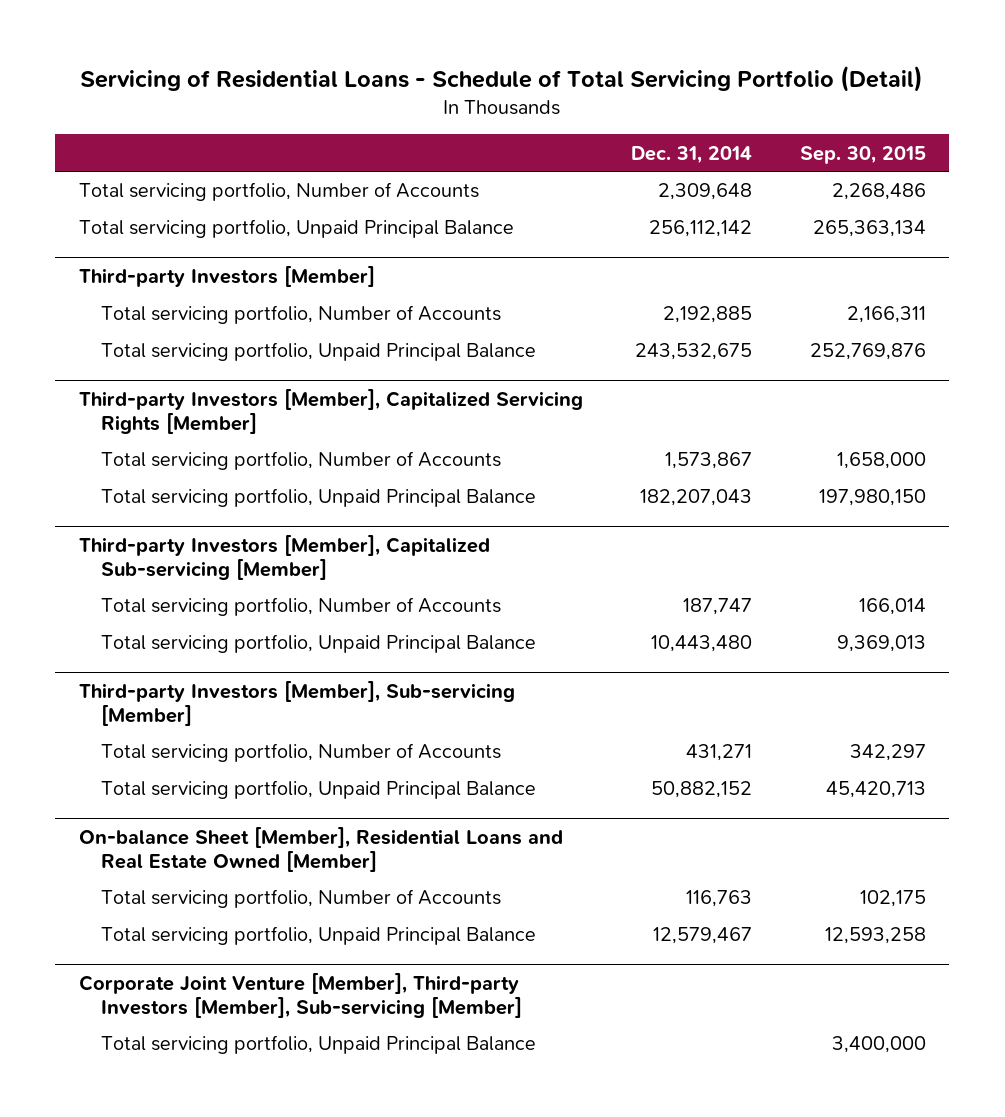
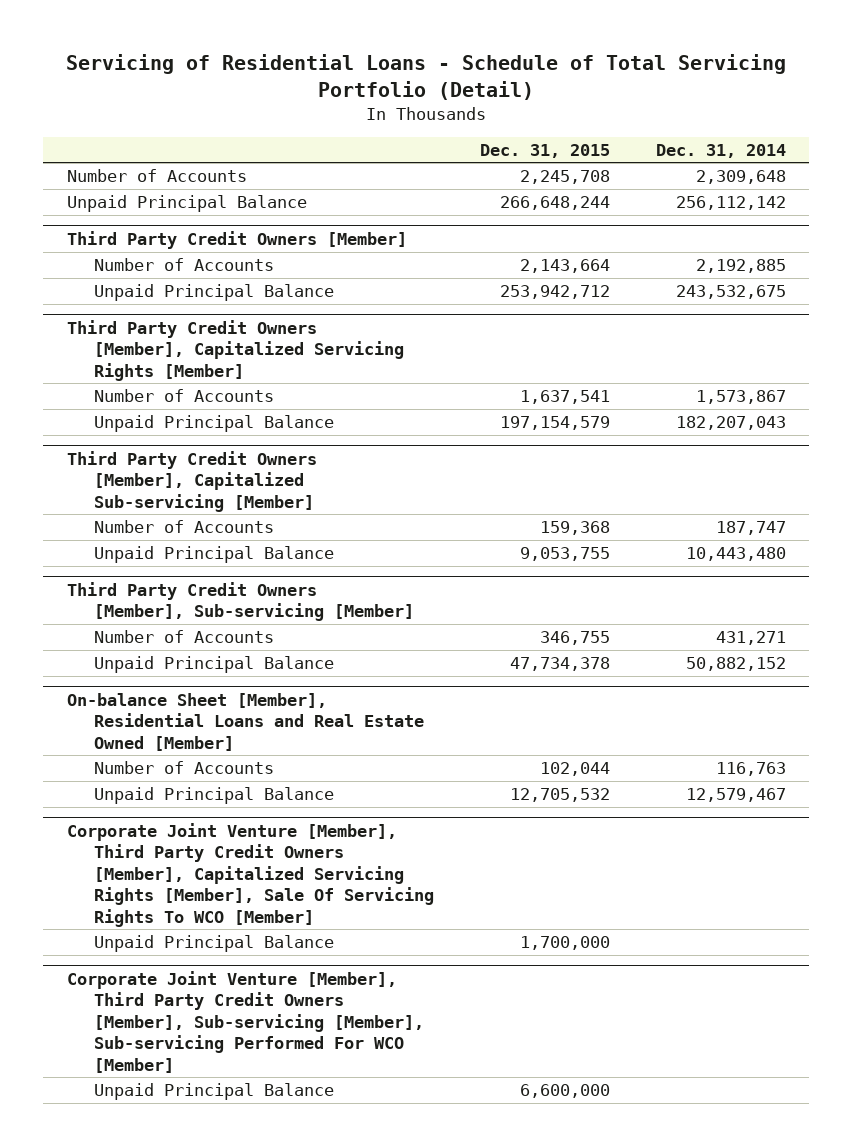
- | Dec. 31, 2014 | Sep. 30, 2015
+ | Dec. 31, 2015 | Dec. 31, 2014
- Total servicing portfolio, Number of Accounts | 2,309,648 | 2,268,486
- Total servicing portfolio, Unpaid Principal Balance | 256,112,142 | 265,363,134
- Third-party Investors [Member]
- Total servicing portfolio, Number of Accounts | 2,192,885 | 2,166,311
- Total servicing portfolio, Unpaid Principal Balance | 243,532,675 | 252,769,876
- Third-party Investors [Member], Capitalized Servicing Rights [Member]
- Total servicing portfolio, Number of Accounts | 1,573,867 | 1,658,000
- Total servicing portfolio, Unpaid Principal Balance | 182,207,043 | 197,980,150
- Third-party Investors [Member], Capitalized Sub-servicing [Member]
- Total servicing portfolio, Number of Accounts | 187,747 | 166,014
- Total servicing portfolio, Unpaid Principal Balance | 10,443,480 | 9,369,013
- Third-party Investors [Member], Sub-servicing [Member]
- Total servicing portfolio, Number of Accounts | 431,271 | 342,297
- Total servicing portfolio, Unpaid Principal Balance | 50,882,152 | 45,420,713
+ Number of Accounts | 2,245,708 | 2,309,648
+ Unpaid Principal Balance | 266,648,244 | 256,112,142
+ Third Party Credit Owners [Member]
+ Number of Accounts | 2,143,664 | 2,192,885
+ Unpaid Principal Balance | 253,942,712 | 243,532,675
+ Third Party Credit Owners [Member], Capitalized Servicing Rights [Member]
+ Number of Accounts | 1,637,541 | 1,573,867
+ Unpaid Principal Balance | 197,154,579 | 182,207,043
+ Third Party Credit Owners [Member], Capitalized Sub-servicing [Member]
+ Number of Accounts | 159,368 | 187,747
+ Unpaid Principal Balance | 9,053,755 | 10,443,480
+ Third Party Credit Owners [Member], Sub-servicing [Member]
+ Number of Accounts | 346,755 | 431,271
+ Unpaid Principal Balance | 47,734,378 | 50,882,152
@ On-balance Sheet [Member], Residential Loans and Real Estate Owned [Member]
- Total servicing portfolio, Number of Accounts | 116,763 | 102,175
- Total servicing portfolio, Unpaid Principal Balance | 12,579,467 | 12,593,258
- Corporate Joint Venture [Member], Third-party Investors [Member], Sub-servicing [Member]
- Total servicing portfolio, Unpaid Principal Balance | | 3,400,000
@ On-balance Sheet [Member], Residential Loans and Real Estate Owned [Member]
+ Number of Accounts | 102,044 | 116,763
+ Unpaid Principal Balance | 12,705,532 | 12,579,467
+ Corporate Joint Venture [Member], Third Party Credit Owners [Member], Capitalized Servicing Rights [Member], Sale Of Servicing Rights To WCO [Member]
+ Unpaid Principal Balance | 1,700,000 |
+ Corporate Joint Venture [Member], Third Party Credit Owners [Member], Sub-servicing [Member], Sub-servicing Performed For WCO [Member]
+ Unpaid Principal Balance | 6,600,000 |

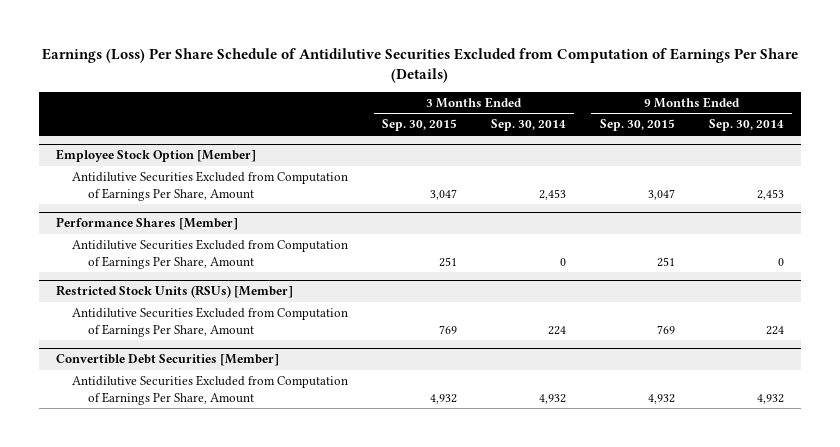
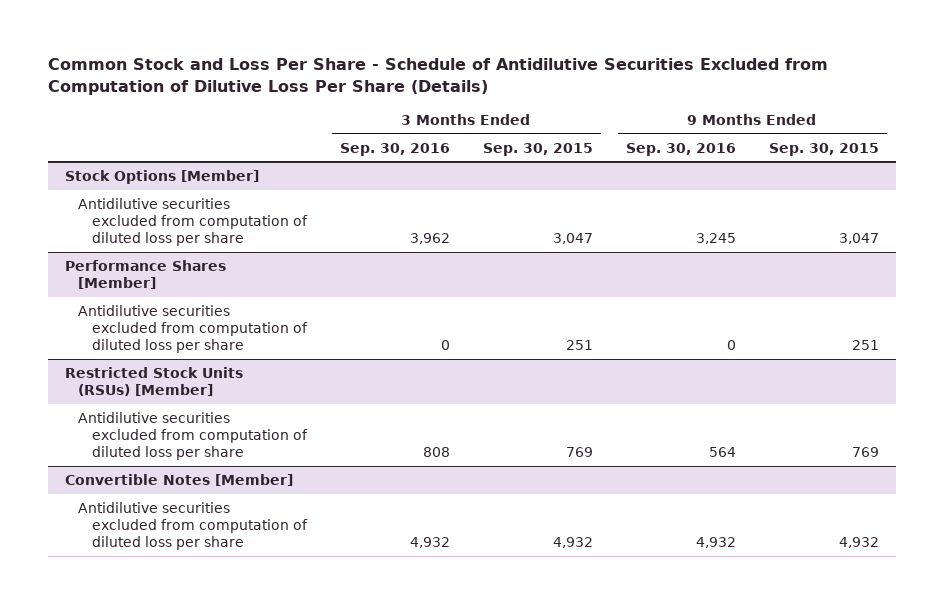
- Earnings (Loss) Per Share Schedule of Antidilutive Securities Excluded from Computation of Earnings Per Share (Details)
+ Common Stock and Loss Per Share - Schedule of Antidilutive Securities Excluded from Computation of Dilutive Loss Per Share (Details)
- | 3 Months Ended Sep. 30, 2015 | 3 Months Ended Sep. 30, 2014 | 9 Months Ended Sep. 30, 2015 | 9 Months Ended Sep. 30, 2014
+ | 3 Months Ended Sep. 30, 2016 | 3 Months Ended Sep. 30, 2015 | 9 Months Ended Sep. 30, 2016 | 9 Months Ended Sep. 30, 2015
- Employee Stock Option [Member]
- Antidilutive Securities Excluded from Computation of Earnings Per Share, Amount | 3,047 | 2,453 | 3,047 | 2,453
+ Stock Options [Member]
+ Antidilutive securities excluded from computation of diluted loss per share | 3,962 | 3,047 | 3,245 | 3,047
@ Performance Shares [Member]
- Antidilutive Securities Excluded from Computation of Earnings Per Share, Amount | 251 | 0 | 251 | 0
+ Antidilutive securities excluded from computation of diluted loss per share | 0 | 251 | 0 | 251
@ Restricted Stock Units (RSUs) [Member]
- Antidilutive Securities Excluded from Computation of Earnings Per Share, Amount | 769 | 224 | 769 | 224
- Convertible Debt Securities [Member]
- Antidilutive Securities Excluded from Computation of Earnings Per Share, Amount | 4,932 | 4,932 | 4,932 | 4,932
@ Restricted Stock Units (RSUs) [Member]
+ Antidilutive securities excluded from computation of diluted loss per share | 808 | 769 | 564 | 769
+ Convertible Notes [Member]
+ Antidilutive securities excluded from computation of diluted loss per share | 4,932 | 4,932 | 4,932 | 4,932

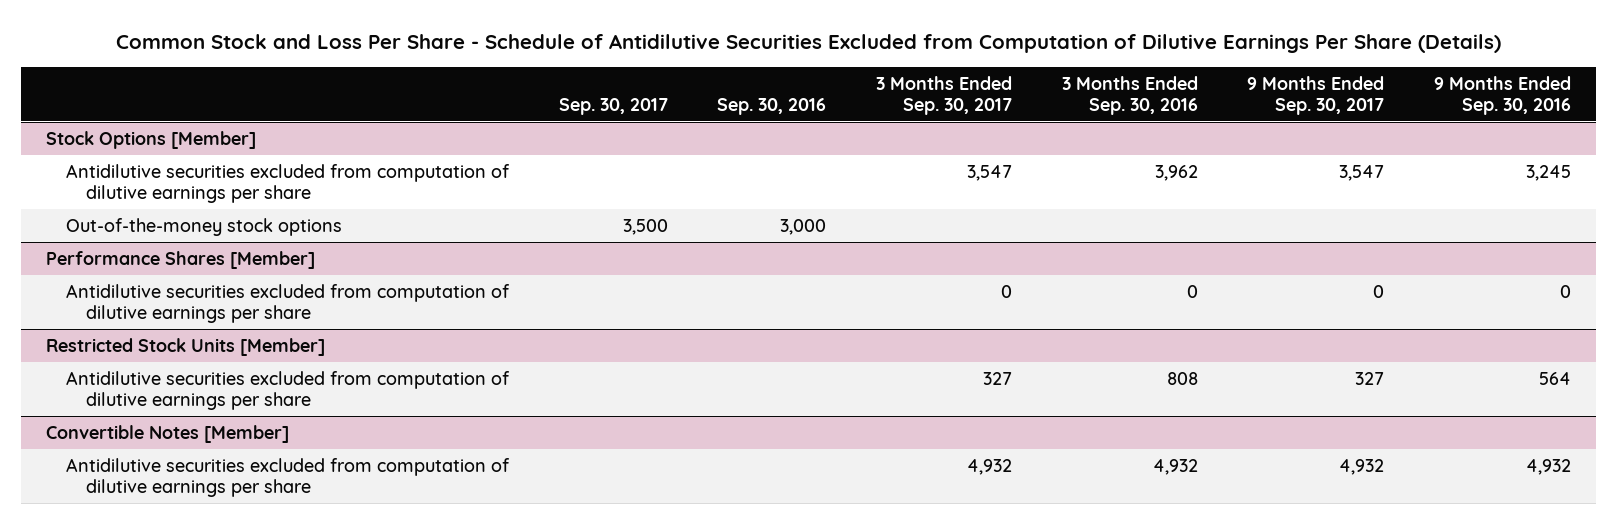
- Common Stock and Loss Per Share - Schedule of Antidilutive Securities Excluded from Computation of Dilutive Loss Per Share (Details)
+ Common Stock and Loss Per Share - Schedule of Antidilutive Securities Excluded from Computation of Dilutive Earnings Per Share (Details)
- | 3 Months Ended Sep. 30, 2016 | 3 Months Ended Sep. 30, 2015 | 9 Months Ended Sep. 30, 2016 | 9 Months Ended Sep. 30, 2015
+ | Sep. 30, 2017 | Sep. 30, 2016 | 3 Months Ended Sep. 30, 2017 | 3 Months Ended Sep. 30, 2016 | 9 Months Ended Sep. 30, 2017 | 9 Months Ended Sep. 30, 2016
@ Stock Options [Member]
- Antidilutive securities excluded from computation of diluted loss per share | 3,962 | 3,047 | 3,245 | 3,047
+ Antidilutive securities excluded from computation of dilutive earnings per share | | | 3,547 | 3,962 | 3,547 | 3,245
+ Out-of-the-money stock options | 3,500 | 3,000 | | | |
@ Performance Shares [Member]
- Antidilutive securities excluded from computation of diluted loss per share | 0 | 251 | 0 | 251
- Restricted Stock Units (RSUs) [Member]
- Antidilutive securities excluded from computation of diluted loss per share | 808 | 769 | 564 | 769
@ Performance Shares [Member]
+ Antidilutive securities excluded from computation of dilutive earnings per share | | | 0 | 0 | 0 | 0
+ Restricted Stock Units [Member]
+ Antidilutive securities excluded from computation of dilutive earnings per share | | | 327 | 808 | 327 | 564
@ Convertible Notes [Member]
- Antidilutive securities excluded from computation of diluted loss per share | 4,932 | 4,932 | 4,932 | 4,932
+ Antidilutive securities excluded from computation of dilutive earnings per share | | | 4,932 | 4,932 | 4,932 | 4,932

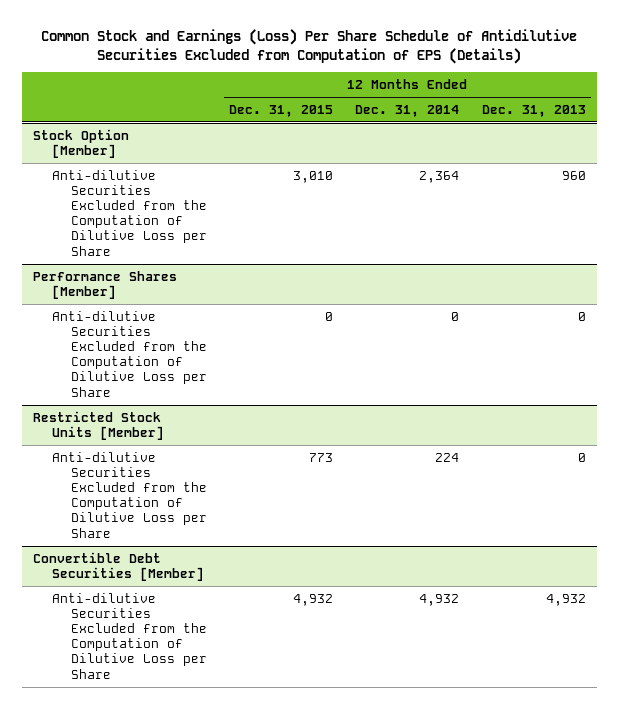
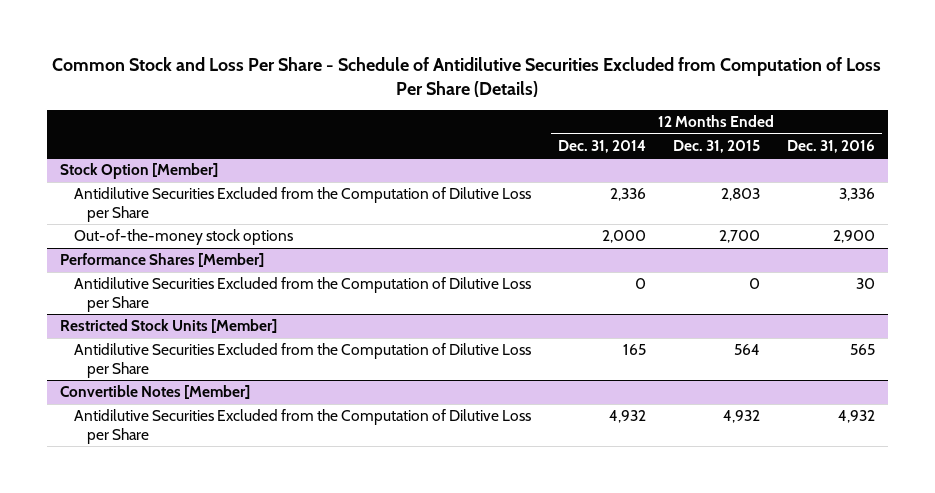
- Common Stock and Earnings (Loss) Per Share Schedule of Antidilutive Securities Excluded from Computation of EPS (Details)
+ Common Stock and Loss Per Share - Schedule of Antidilutive Securities Excluded from Computation of Loss Per Share (Details)
- | 12 Months Ended Dec. 31, 2015 | 12 Months Ended Dec. 31, 2014 | 12 Months Ended Dec. 31, 2013
+ | 12 Months Ended Dec. 31, 2014 | 12 Months Ended Dec. 31, 2015 | 12 Months Ended Dec. 31, 2016
@ Stock Option [Member]
- Anti-dilutive Securities Excluded from the Computation of Dilutive Loss per Share | 3,010 | 2,364 | 960
+ Antidilutive Securities Excluded from the Computation of Dilutive Loss per Share | 2,336 | 2,803 | 3,336
+ Out-of-the-money stock options | 2,000 | 2,700 | 2,900
@ Performance Shares [Member]
- Anti-dilutive Securities Excluded from the Computation of Dilutive Loss per Share | 0 | 0 | 0
+ Antidilutive Securities Excluded from the Computation of Dilutive Loss per Share | 0 | 0 | 30
@ Restricted Stock Units [Member]
- Anti-dilutive Securities Excluded from the Computation of Dilutive Loss per Share | 773 | 224 | 0
- Convertible Debt Securities [Member]
- Anti-dilutive Securities Excluded from the Computation of Dilutive Loss per Share | 4,932 | 4,932 | 4,932
@ Restricted Stock Units [Member]
+ Antidilutive Securities Excluded from the Computation of Dilutive Loss per Share | 165 | 564 | 565
+ Convertible Notes [Member]
+ Antidilutive Securities Excluded from the Computation of Dilutive Loss per Share | 4,932 | 4,932 | 4,932

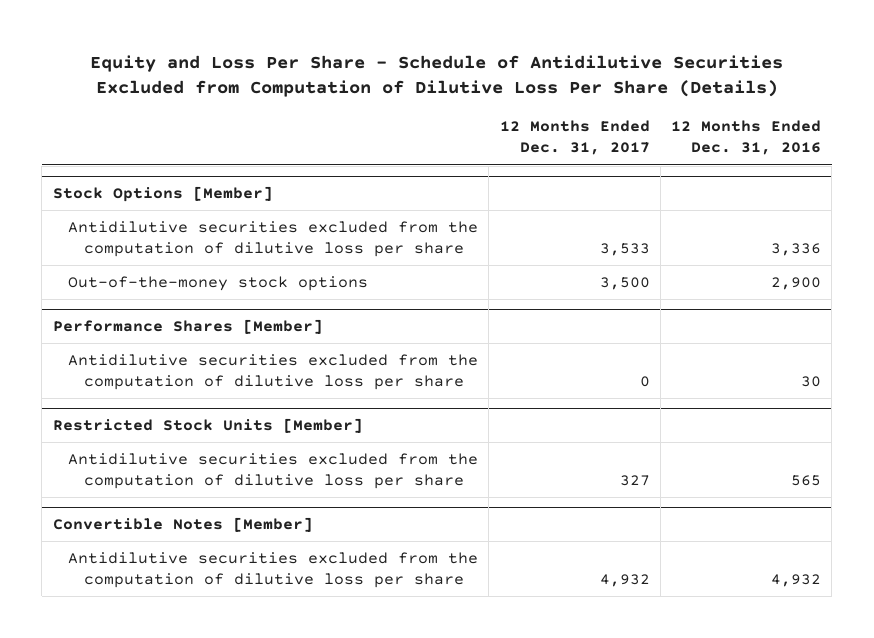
- Common Stock and Loss Per Share - Schedule of Antidilutive Securities Excluded from Computation of Loss Per Share (Details)
+ Equity and Loss Per Share - Schedule of Antidilutive Securities Excluded from Computation of Dilutive Loss Per Share (Details)
- | 12 Months Ended Dec. 31, 2014 | 12 Months Ended Dec. 31, 2015 | 12 Months Ended Dec. 31, 2016
+ | 12 Months Ended Dec. 31, 2017 | 12 Months Ended Dec. 31, 2016
- Stock Option [Member]
- Antidilutive Securities Excluded from the Computation of Dilutive Loss per Share | 2,336 | 2,803 | 3,336
+ Stock Options [Member]
+ Antidilutive securities excluded from the computation of dilutive loss per share | 3,533 | 3,336
@ Performance Shares [Member]
- Antidilutive Securities Excluded from the Computation of Dilutive Loss per Share | 0 | 0 | 30
+ Antidilutive securities excluded from the computation of dilutive loss per share | 0 | 30
@ Restricted Stock Units [Member]
- Antidilutive Securities Excluded from the Computation of Dilutive Loss per Share | 165 | 564 | 565
+ Antidilutive securities excluded from the computation of dilutive loss per share | 327 | 565
@ Convertible Notes [Member]
- Antidilutive Securities Excluded from the Computation of Dilutive Loss per Share | 4,932 | 4,932 | 4,932
+ Antidilutive securities excluded from the computation of dilutive loss per share | 4,932 | 4,932

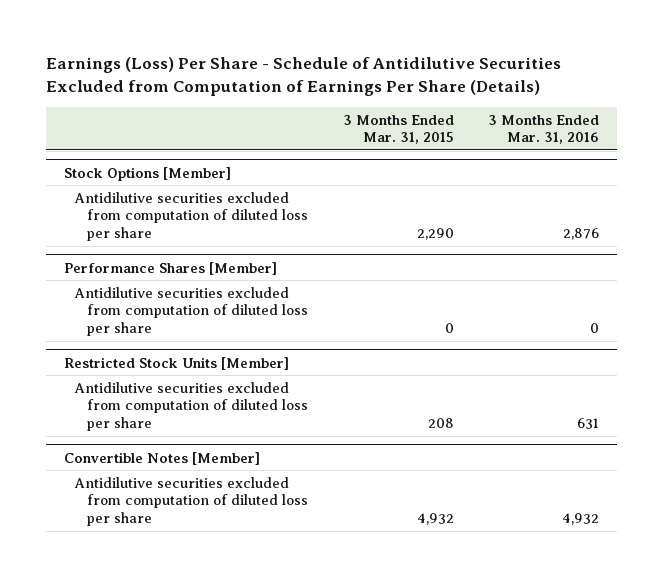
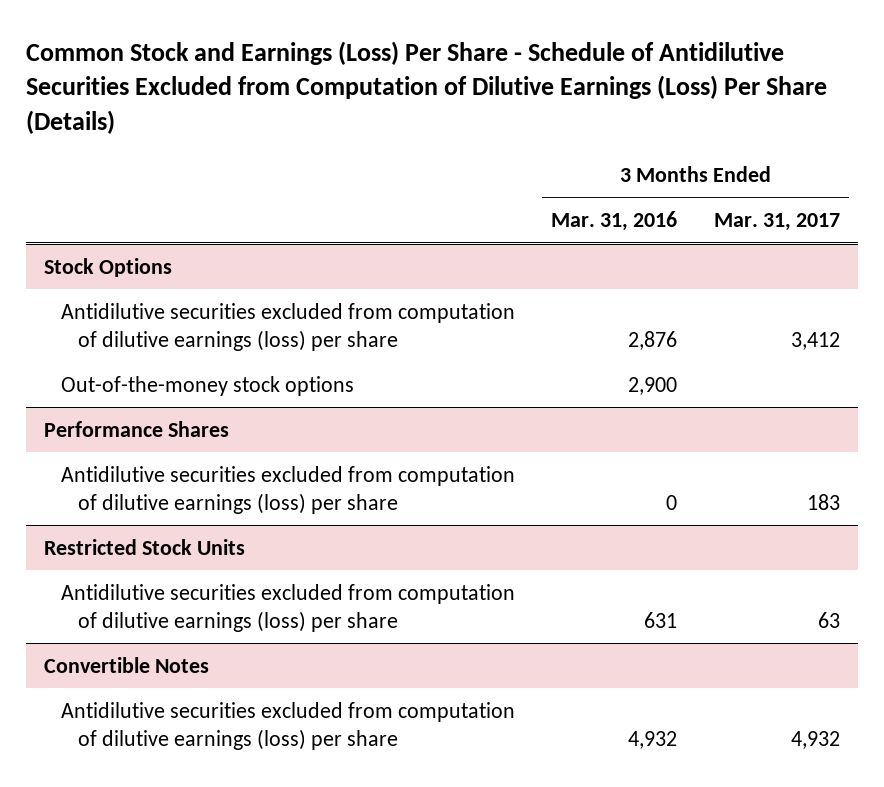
- Earnings (Loss) Per Share - Schedule of Antidilutive Securities Excluded from Computation of Earnings Per Share (Details)
+ Common Stock and Earnings (Loss) Per Share - Schedule of Antidilutive Securities Excluded from Computation of Dilutive Earnings (Loss) Per Share (Details)
- | 3 Months Ended Mar. 31, 2015 | 3 Months Ended Mar. 31, 2016
+ | 3 Months Ended Mar. 31, 2016 | 3 Months Ended Mar. 31, 2017
- Stock Options [Member]
- Antidilutive securities excluded from computation of diluted loss per share | 2,290 | 2,876
- Performance Shares [Member]
- Antidilutive securities excluded from computation of diluted loss per share | 0 | 0
- Restricted Stock Units [Member]
- Antidilutive securities excluded from computation of diluted loss per share | 208 | 631
- Convertible Notes [Member]
- Antidilutive securities excluded from computation of diluted loss per share | 4,932 | 4,932
+ Stock Options
+ Antidilutive securities excluded from computation of dilutive earnings (loss) per share | 2,876 | 3,412
+ Out-of-the-money stock options | 2,900 |
+ Performance Shares
+ Antidilutive securities excluded from computation of dilutive earnings (loss) per share | 0 | 183
+ Restricted Stock Units
+ Antidilutive securities excluded from computation of dilutive earnings (loss) per share | 631 | 63
+ Convertible Notes
+ Antidilutive securities excluded from computation of dilutive earnings (loss) per share | 4,932 | 4,932

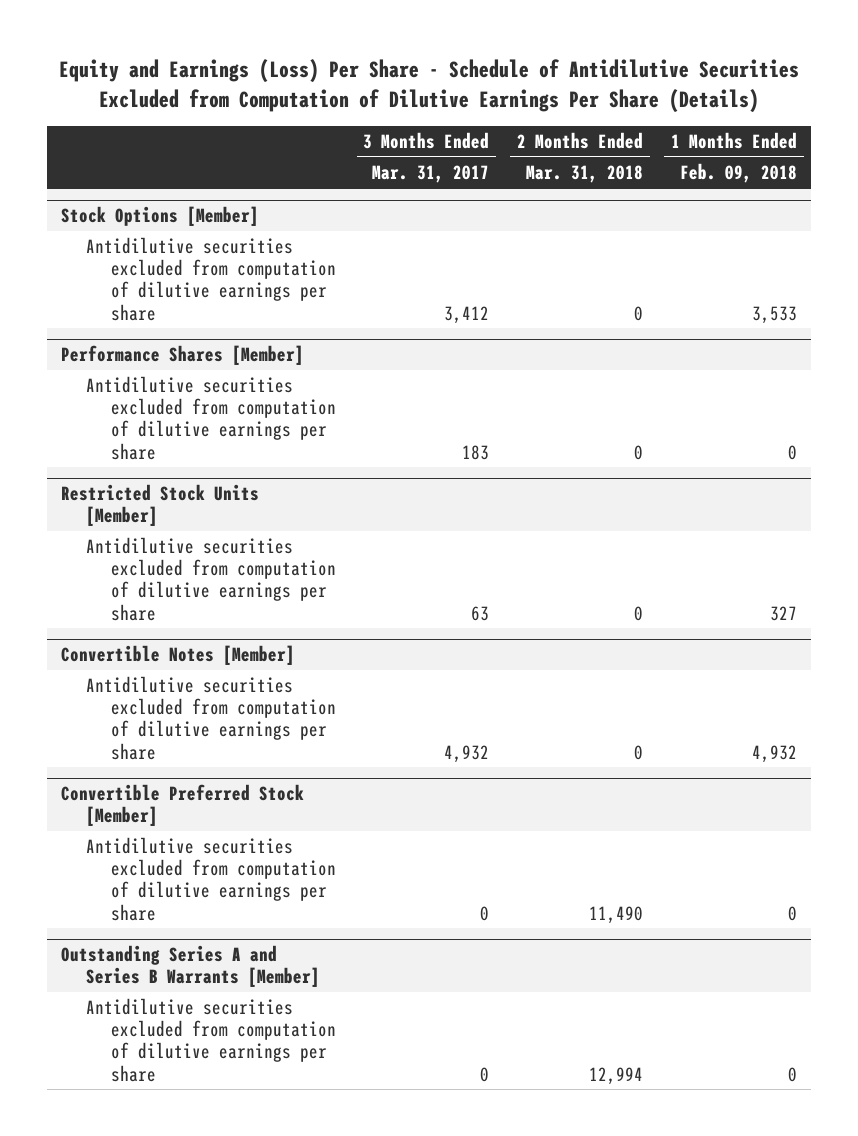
- Common Stock and Earnings (Loss) Per Share - Schedule of Antidilutive Securities Excluded from Computation of Dilutive Earnings (Loss) Per Share (Details)
+ Equity and Earnings (Loss) Per Share - Schedule of Antidilutive Securities Excluded from Computation of Dilutive Earnings Per Share (Details)
- | 3 Months Ended Mar. 31, 2016 | 3 Months Ended Mar. 31, 2017
+ | 3 Months Ended Mar. 31, 2017 | 2 Months Ended Mar. 31, 2018 | 1 Months Ended Feb. 09, 2018
- Stock Options
- Antidilutive securities excluded from computation of dilutive earnings (loss) per share | 2,876 | 3,412
- Out-of-the-money stock options | 2,900 |
- Performance Shares
- Antidilutive securities excluded from computation of dilutive earnings (loss) per share | 0 | 183
- Restricted Stock Units
- Antidilutive securities excluded from computation of dilutive earnings (loss) per share | 631 | 63
- Convertible Notes
- Antidilutive securities excluded from computation of dilutive earnings (loss) per share | 4,932 | 4,932
+ Stock Options [Member]
+ Antidilutive securities excluded from computation of dilutive earnings per share | 3,412 | 0 | 3,533
+ Performance Shares [Member]
+ Antidilutive securities excluded from computation of dilutive earnings per share | 183 | 0 | 0
+ Restricted Stock Units [Member]
+ Antidilutive securities excluded from computation of dilutive earnings per share | 63 | 0 | 327
+ Convertible Notes [Member]
+ Antidilutive securities excluded from computation of dilutive earnings per share | 4,932 | 0 | 4,932
+ Convertible Preferred Stock [Member]
+ Antidilutive securities excluded from computation of dilutive earnings per share | 0 | 11,490 | 0
+ Outstanding Series A and Series B Warrants [Member]
+ Antidilutive securities excluded from computation of dilutive earnings per share | 0 | 12,994 | 0

